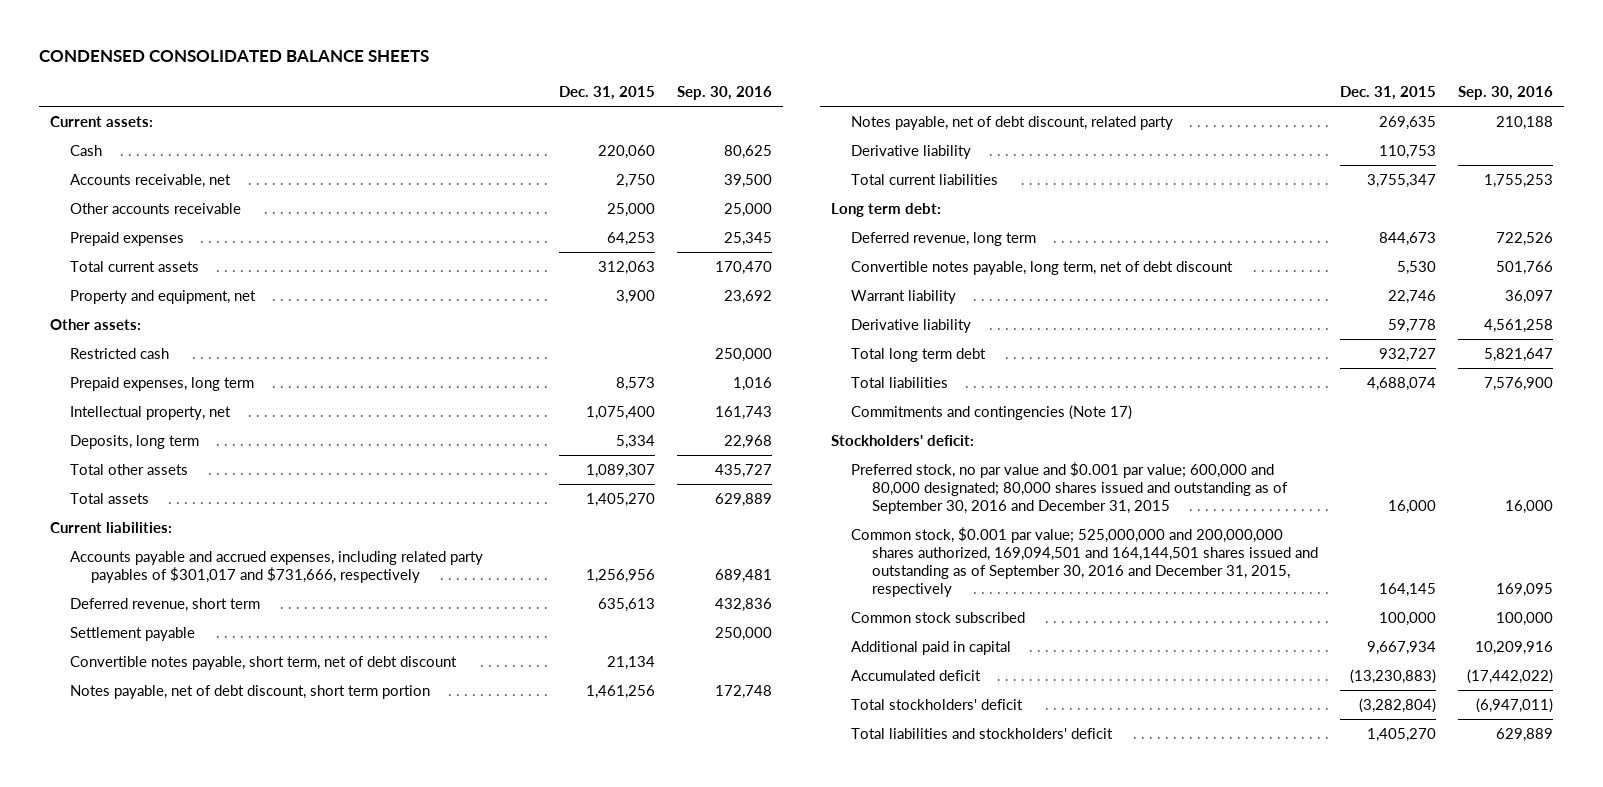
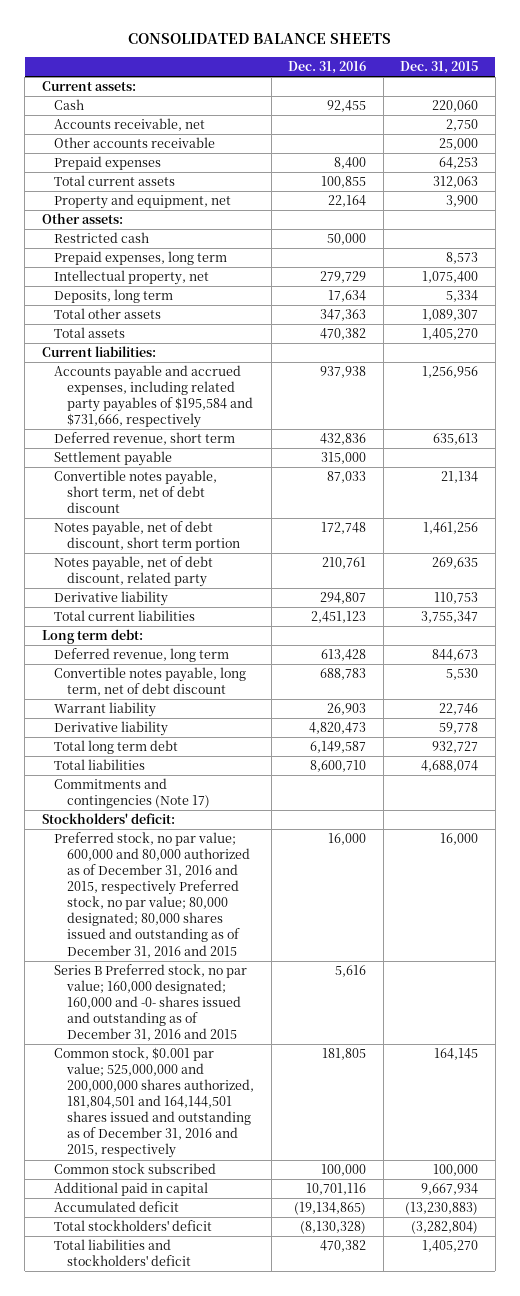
- CONDENSED CONSOLIDATED BALANCE SHEETS
+ CONSOLIDATED BALANCE SHEETS
- | Dec. 31, 2015 | Sep. 30, 2016
+ | Dec. 31, 2016 | Dec. 31, 2015
- Accounts payable and accrued expenses, including related party payables of $301,017 and $731,666, respectively | 1,256,956 | 689,481
+ Accounts payable and accrued expenses, including related party payables of $195,584 and $731,666, respectively | 937,938 | 1,256,956
- Preferred stock, no par value and $0.001 par value; 600,000 and 80,000 designated; 80,000 shares issued and outstanding as of September 30, 2016 and December 31, 2015 | 16,000 | 16,000
- Common stock, $0.001 par value; 525,000,000 and 200,000,000 shares authorized, 169,094,501 and 164,144,501 shares issued and outstanding as of September 30, 2016 and December 31, 2015, respectively | 164,145 | 169,095
+ Preferred stock, no par value; 600,000 and 80,000 authorized as of December 31, 2016 and 2015, respectively Preferred stock, no par value; 80,000 designated; 80,000 shares issued and outstanding as of December 31, 2016 and 2015 | 16,000 | 16,000
+ Series B Preferred stock, no par value; 160,000 designated; 160,000 and -0- shares issued and outstanding as of December 31, 2016 and 2015 | 5,616 |
+ Common stock, $0.001 par value; 525,000,000 and 200,000,000 shares authorized, 181,804,501 and 164,144,501 shares issued and outstanding as of December 31, 2016 and 2015, respectively | 181,805 | 164,145

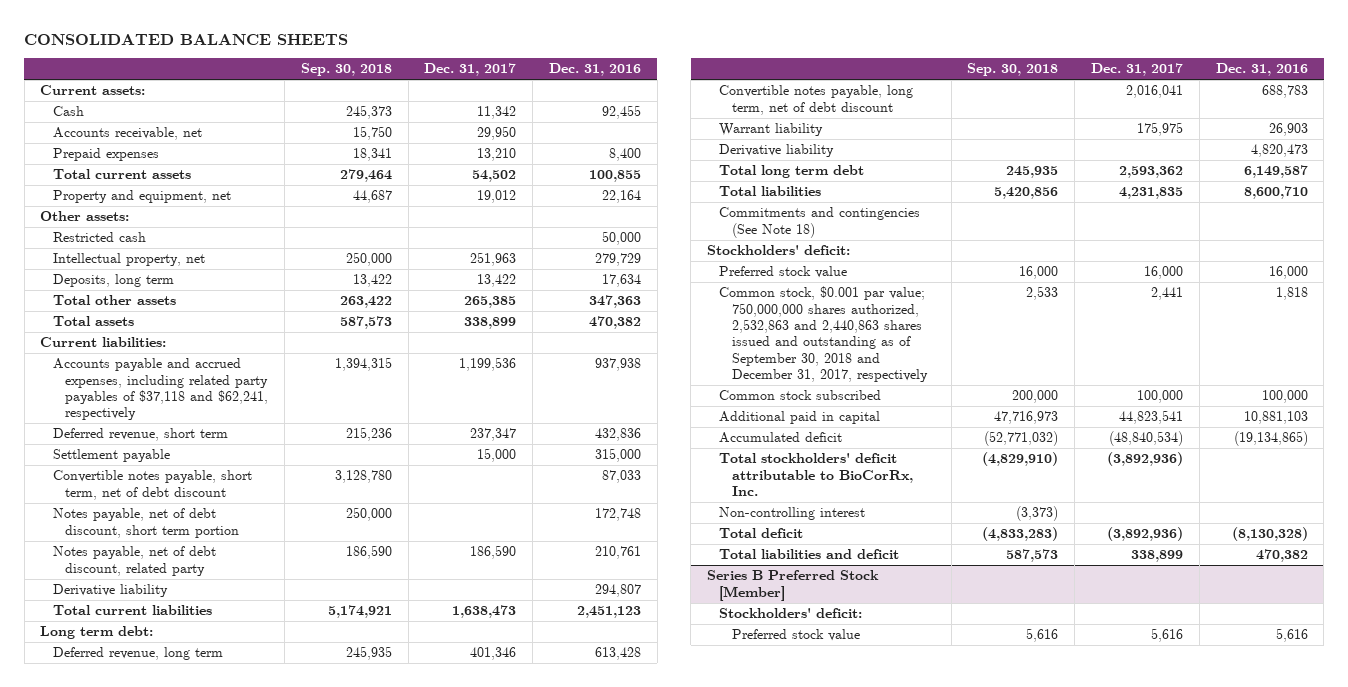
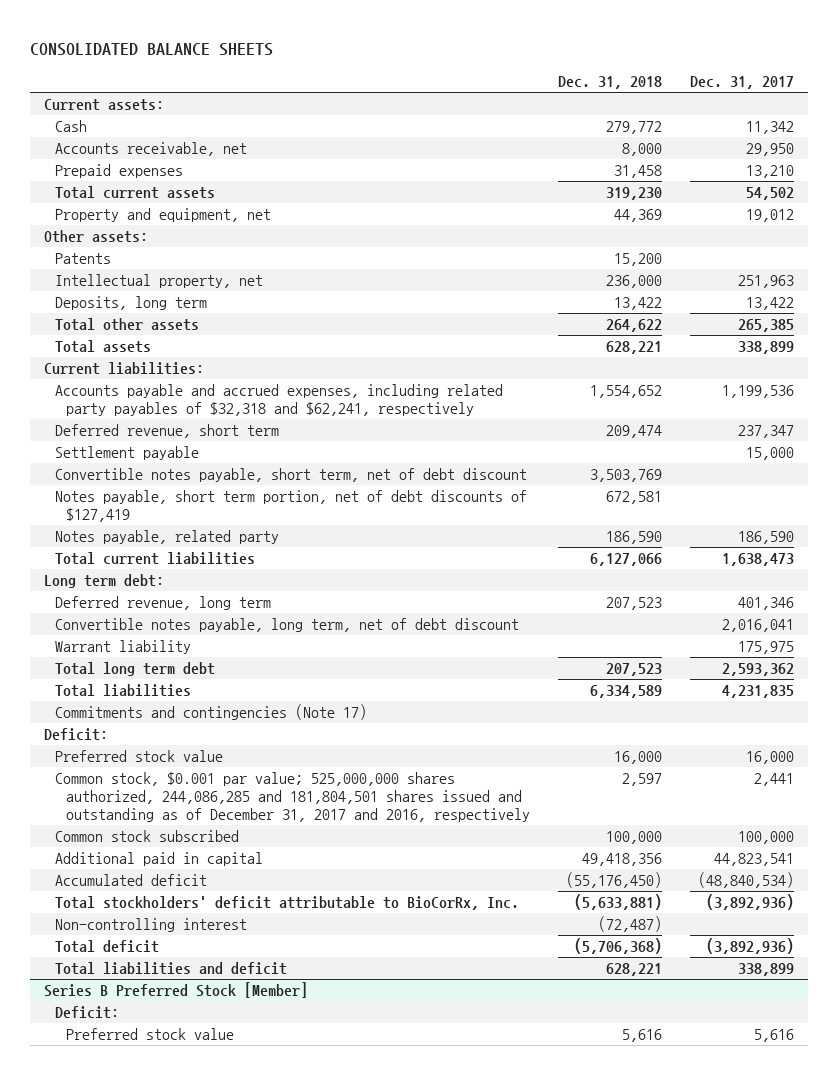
- | Sep. 30, 2018 | Dec. 31, 2017 | Dec. 31, 2016
+ | Dec. 31, 2018 | Dec. 31, 2017
- Restricted cash | | | 50,000
+ Patents | 15,200 |
- Accounts payable and accrued expenses, including related party payables of $37,118 and $62,241, respectively | 1,394,315 | 1,199,536 | 937,938
+ Accounts payable and accrued expenses, including related party payables of $32,318 and $62,241, respectively | 1,554,652 | 1,199,536
- Notes payable, net of debt discount, short term portion | 250,000 | | 172,748
- Notes payable, net of debt discount, related party | 186,590 | 186,590 | 210,761
- Derivative liability | | | 294,807
+ Notes payable, short term portion, net of debt discounts of $127,419 | 672,581 |
+ Notes payable, related party | 186,590 | 186,590
- Derivative liability | | | 4,820,473
- Commitments and contingencies (See Note 18)
- Stockholders' deficit:
+ Commitments and contingencies (Note 17)
+ Deficit:
- Common stock, $0.001 par value; 750,000,000 shares authorized, 2,532,863 and 2,440,863 shares issued and outstanding as of September 30, 2018 and December 31, 2017, respectively | 2,533 | 2,441 | 1,818
+ Common stock, $0.001 par value; 525,000,000 shares authorized, 244,086,285 and 181,804,501 shares issued and outstanding as of December 31, 2017 and 2016, respectively | 2,597 | 2,441
@ Series B Preferred Stock [Member]
- Stockholders' deficit:
+ Deficit:

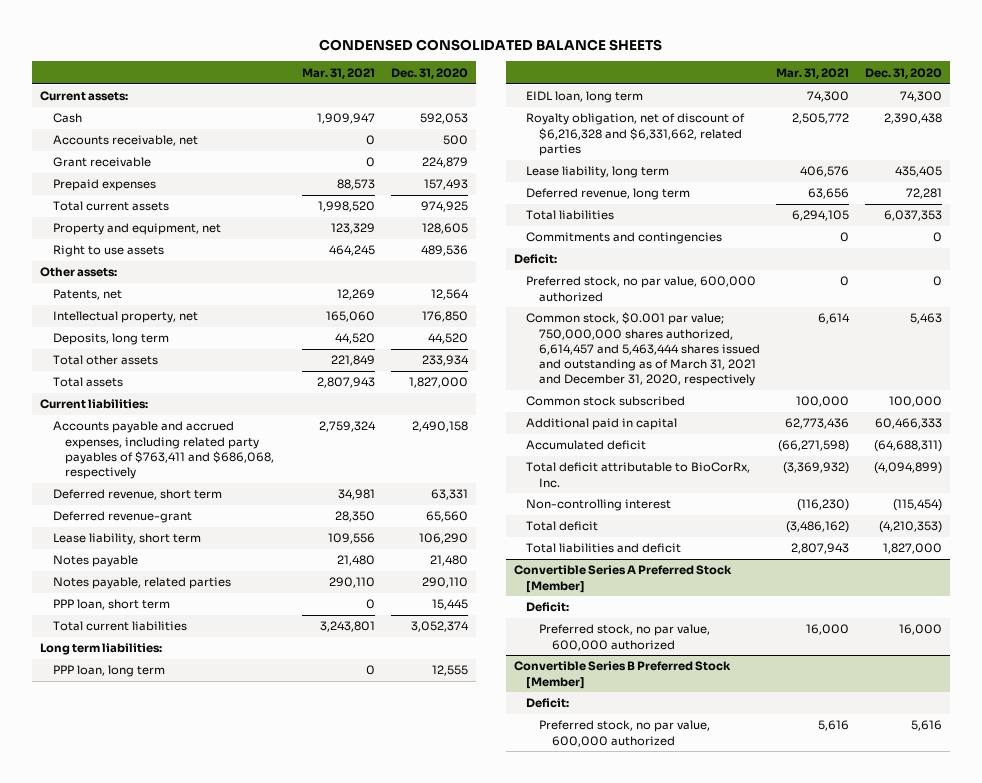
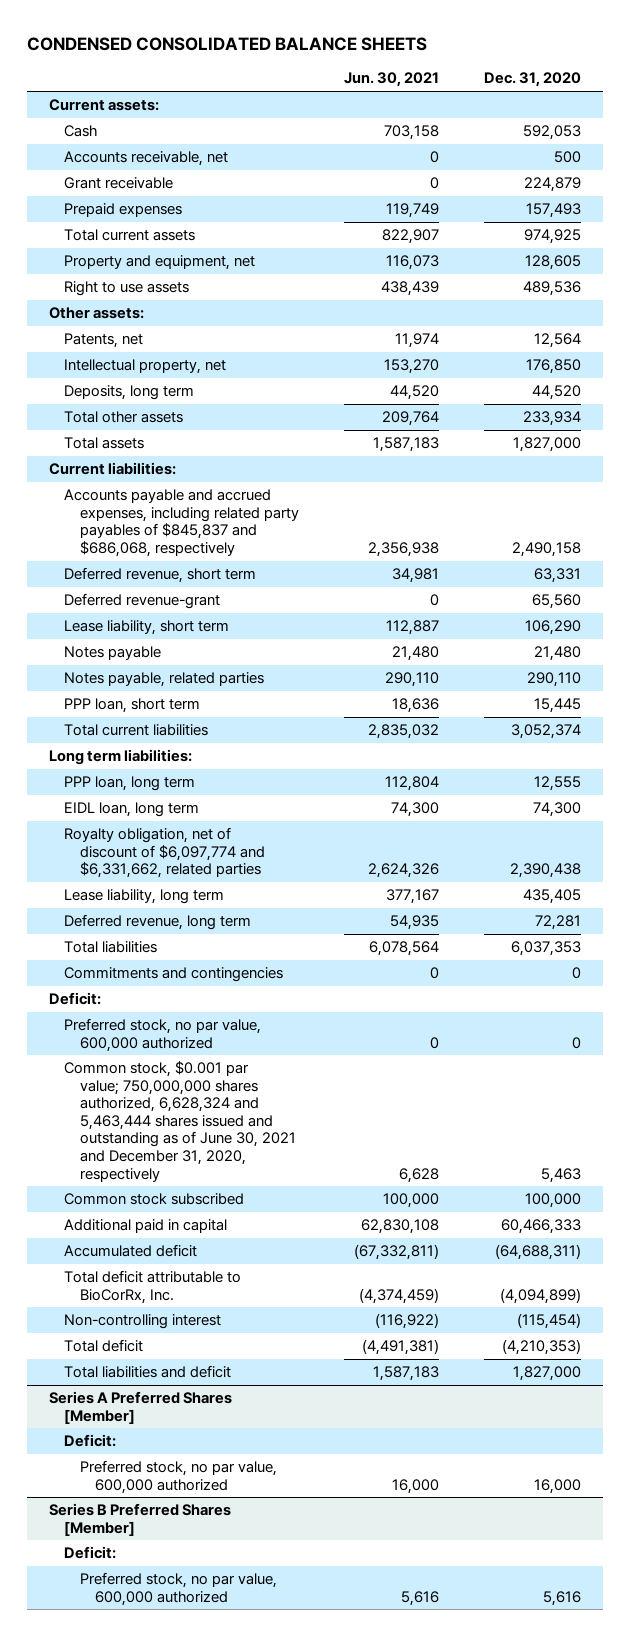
- | Mar. 31, 2021 | Dec. 31, 2020
+ | Jun. 30, 2021 | Dec. 31, 2020
- Accounts payable and accrued expenses, including related party payables of $763,411 and $686,068, respectively | 2,759,324 | 2,490,158
+ Accounts payable and accrued expenses, including related party payables of $845,837 and $686,068, respectively | 2,356,938 | 2,490,158
- Royalty obligation, net of discount of $6,216,328 and $6,331,662, related parties | 2,505,772 | 2,390,438
+ Royalty obligation, net of discount of $6,097,774 and $6,331,662, related parties | 2,624,326 | 2,390,438
- Common stock, $0.001 par value; 750,000,000 shares authorized, 6,614,457 and 5,463,444 shares issued and outstanding as of March 31, 2021 and December 31, 2020, respectively | 6,614 | 5,463
+ Common stock, $0.001 par value; 750,000,000 shares authorized, 6,628,324 and 5,463,444 shares issued and outstanding as of June 30, 2021 and December 31, 2020, respectively | 6,628 | 5,463
- Convertible Series A Preferred Stock [Member]
+ Series A Preferred Shares [Member]
- Convertible Series B Preferred Stock [Member]
+ Series B Preferred Shares [Member]

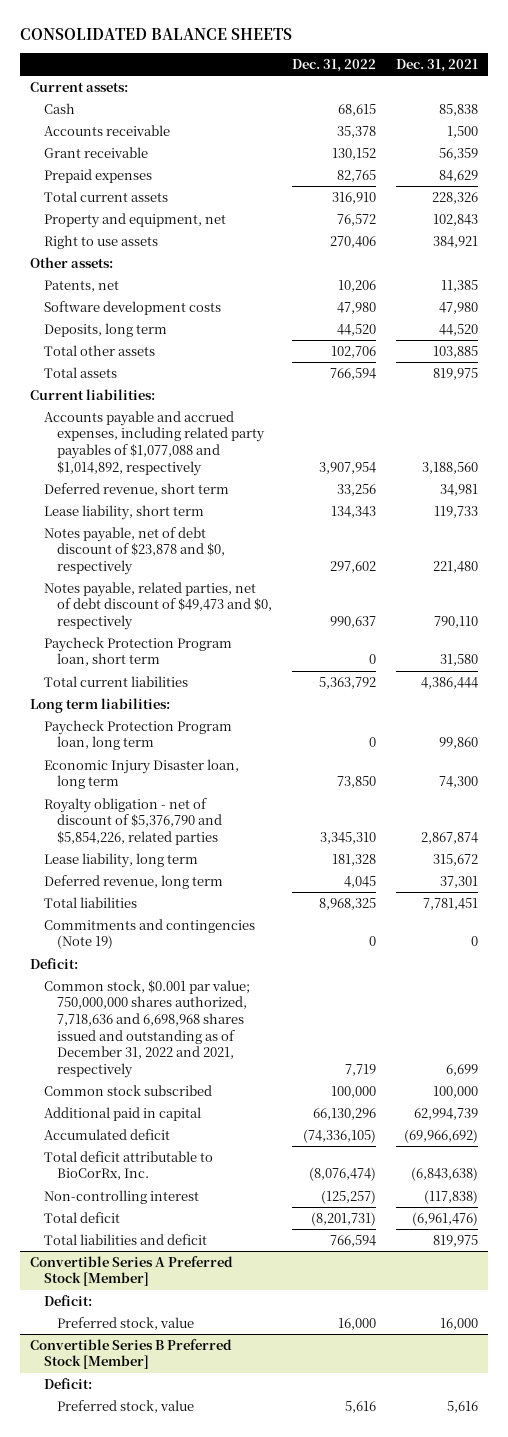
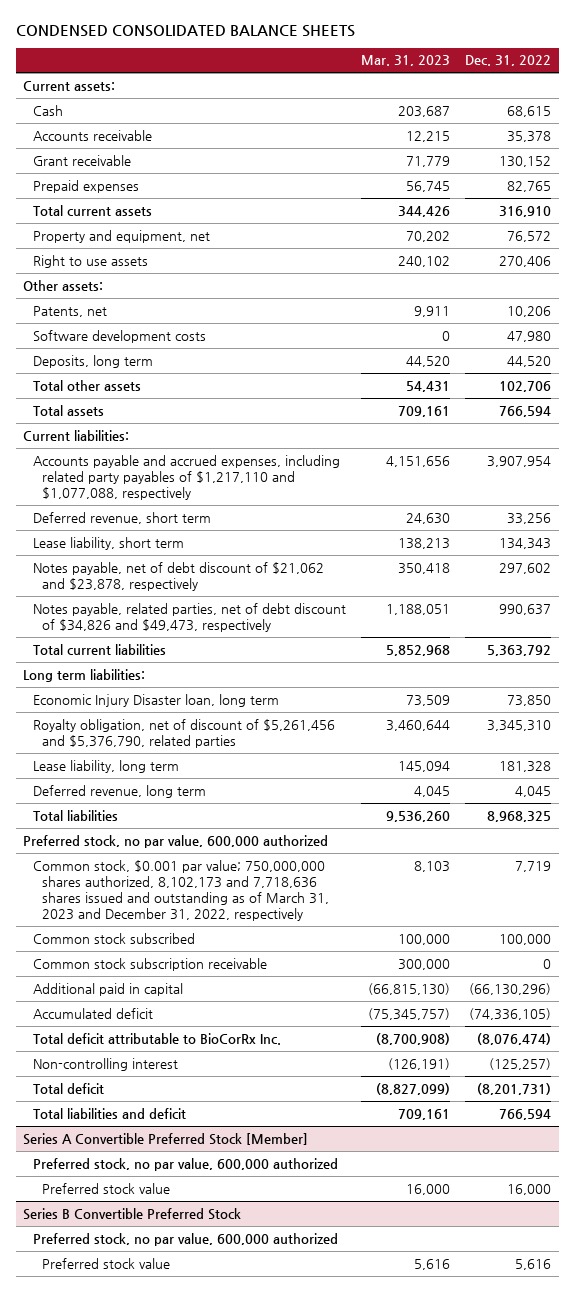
- CONSOLIDATED BALANCE SHEETS
+ CONDENSED CONSOLIDATED BALANCE SHEETS
- | Dec. 31, 2022 | Dec. 31, 2021
+ | Mar. 31, 2023 | Dec. 31, 2022
- Accounts payable and accrued expenses, including related party payables of $1,077,088 and $1,014,892, respectively | 3,907,954 | 3,188,560
+ Accounts payable and accrued expenses, including related party payables of $1,217,110 and $1,077,088, respectively | 4,151,656 | 3,907,954
- Notes payable, net of debt discount of $23,878 and $0, respectively | 297,602 | 221,480
- Notes payable, related parties, net of debt discount of $49,473 and $0, respectively | 990,637 | 790,110
- Paycheck Protection Program loan, short term | 0 | 31,580
+ Notes payable, net of debt discount of $21,062 and $23,878, respectively | 350,418 | 297,602
+ Notes payable, related parties, net of debt discount of $34,826 and $49,473, respectively | 1,188,051 | 990,637
- Paycheck Protection Program loan, long term | 0 | 99,860
- Royalty obligation - net of discount of $5,376,790 and $5,854,226, related parties | 3,345,310 | 2,867,874
+ Royalty obligation, net of discount of $5,261,456 and $5,376,790, related parties | 3,460,644 | 3,345,310
- Commitments and contingencies (Note 19) | 0 | 0
- Deficit:
- Common stock, $0.001 par value; 750,000,000 shares authorized, 7,718,636 and 6,698,968 shares issued and outstanding as of December 31, 2022 and 2021, respectively | 7,719 | 6,699
+ Preferred stock, no par value, 600,000 authorized
+ Common stock, $0.001 par value; 750,000,000 shares authorized, 8,102,173 and 7,718,636 shares issued and outstanding as of March 31, 2023 and December 31, 2022, respectively | 8,103 | 7,719
- Additional paid in capital | 66,130,296 | 62,994,739
+ Common stock subscription receivable | 300,000 | 0
+ Additional paid in capital | (66,815,130) | (66,130,296)
- Total deficit attributable to BioCorRx, Inc. | (8,076,474) | (6,843,638)
+ Total deficit attributable to BioCorRx Inc. | (8,700,908) | (8,076,474)
- Convertible Series A Preferred Stock [Member]
- Deficit:
- Preferred stock, value | 16,000 | 16,000
- Convertible Series B Preferred Stock [Member]
- Deficit:
- Preferred stock, value | 5,616 | 5,616
+ Series A Convertible Preferred Stock [Member]
+ Preferred stock, no par value, 600,000 authorized
+ Preferred stock value | 16,000 | 16,000
+ Series B Convertible Preferred Stock
+ Preferred stock, no par value, 600,000 authorized
+ Preferred stock value | 5,616 | 5,616

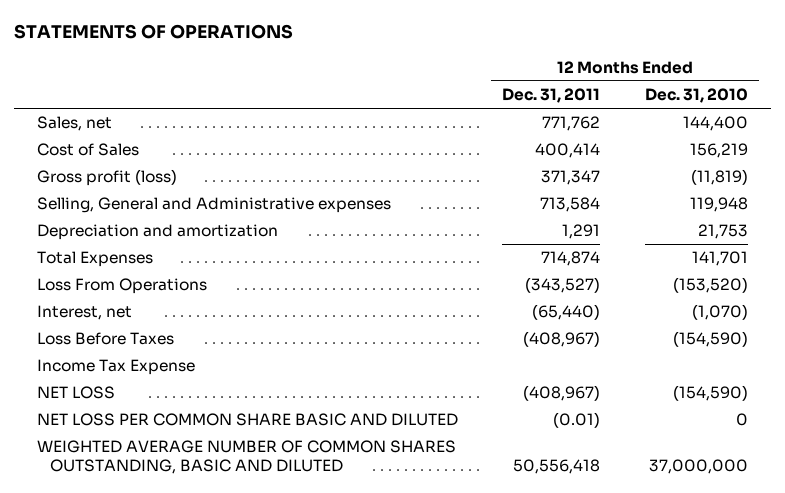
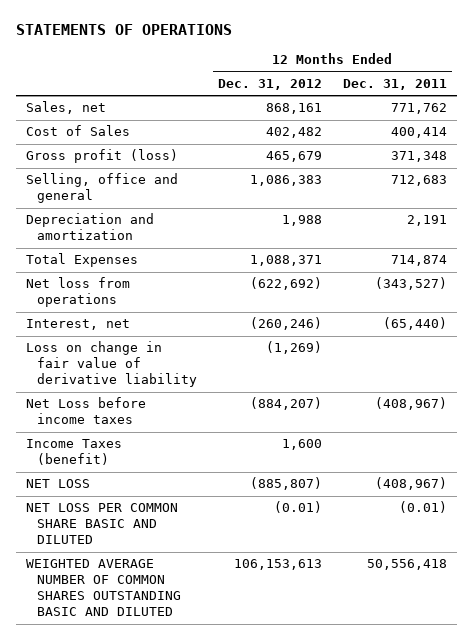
- | 12 Months Ended Dec. 31, 2011 | 12 Months Ended Dec. 31, 2010
+ | 12 Months Ended Dec. 31, 2012 | 12 Months Ended Dec. 31, 2011
- Gross profit (loss) | 371,347 | (11,819)
- Selling, General and Administrative expenses | 713,584 | 119,948
- Depreciation and amortization | 1,291 | 21,753
+ Gross profit (loss) | 465,679 | 371,348
+ Selling, office and general | 1,086,383 | 712,683
+ Depreciation and amortization | 1,988 | 2,191
- Loss From Operations | (343,527) | (153,520)
+ Net loss from operations | (622,692) | (343,527)
- Loss Before Taxes | (408,967) | (154,590)
- Income Tax Expense
+ Loss on change in fair value of derivative liability | (1,269) |
+ Net Loss before income taxes | (884,207) | (408,967)
+ Income Taxes (benefit) | 1,600 |
- WEIGHTED AVERAGE NUMBER OF COMMON SHARES OUTSTANDING, BASIC AND DILUTED | 50,556,418 | 37,000,000
+ WEIGHTED AVERAGE NUMBER OF COMMON SHARES OUTSTANDING BASIC AND DILUTED | 106,153,613 | 50,556,418

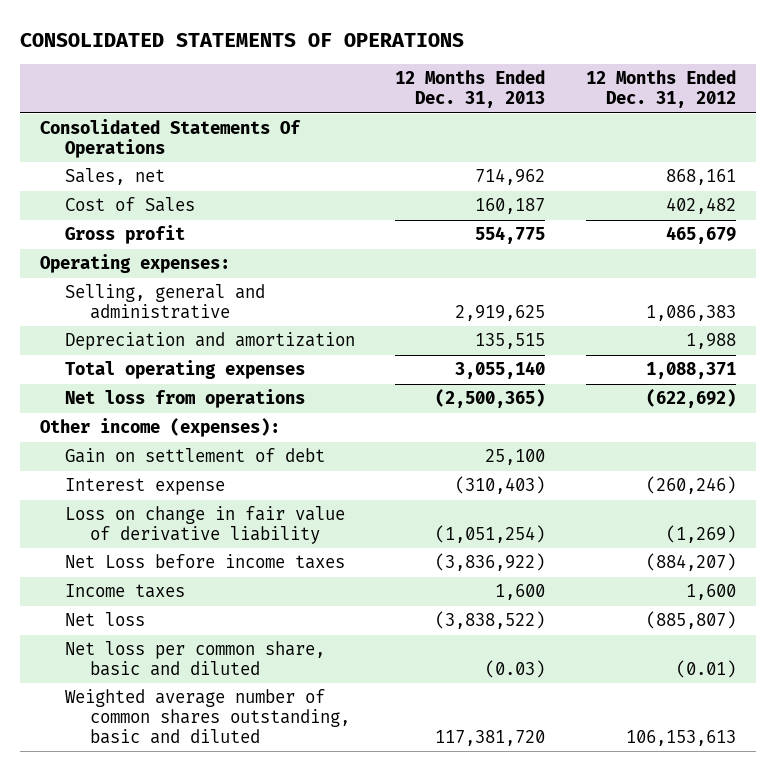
- STATEMENTS OF OPERATIONS
+ CONSOLIDATED STATEMENTS OF OPERATIONS
- | 12 Months Ended Dec. 31, 2012 | 12 Months Ended Dec. 31, 2011
+ | 12 Months Ended Dec. 31, 2013 | 12 Months Ended Dec. 31, 2012
+ Consolidated Statements Of Operations
- Gross profit (loss) | 465,679 | 371,348
- Selling, office and general | 1,086,383 | 712,683
+ Gross profit | 554,775 | 465,679
+ Operating expenses:
+ Selling, general and administrative | 2,919,625 | 1,086,383
- Total Expenses | 1,088,371 | 714,874
+ Total operating expenses | 3,055,140 | 1,088,371
- Interest, net | (260,246) | (65,440)
+ Other income (expenses):
+ Gain on settlement of debt | 25,100 |
+ Interest expense | (310,403) | (260,246)
- Income Taxes (benefit) | 1,600 |
- NET LOSS | (885,807) | (408,967)
- NET LOSS PER COMMON SHARE BASIC AND DILUTED | (0.01) | (0.01)
- WEIGHTED AVERAGE NUMBER OF COMMON SHARES OUTSTANDING BASIC AND DILUTED | 106,153,613 | 50,556,418
+ Income taxes | 1,600 | 1,600
+ Net loss | (3,838,522) | (885,807)
+ Net loss per common share, basic and diluted | (0.03) | (0.01)
+ Weighted average number of common shares outstanding, basic and diluted | 117,381,720 | 106,153,613

